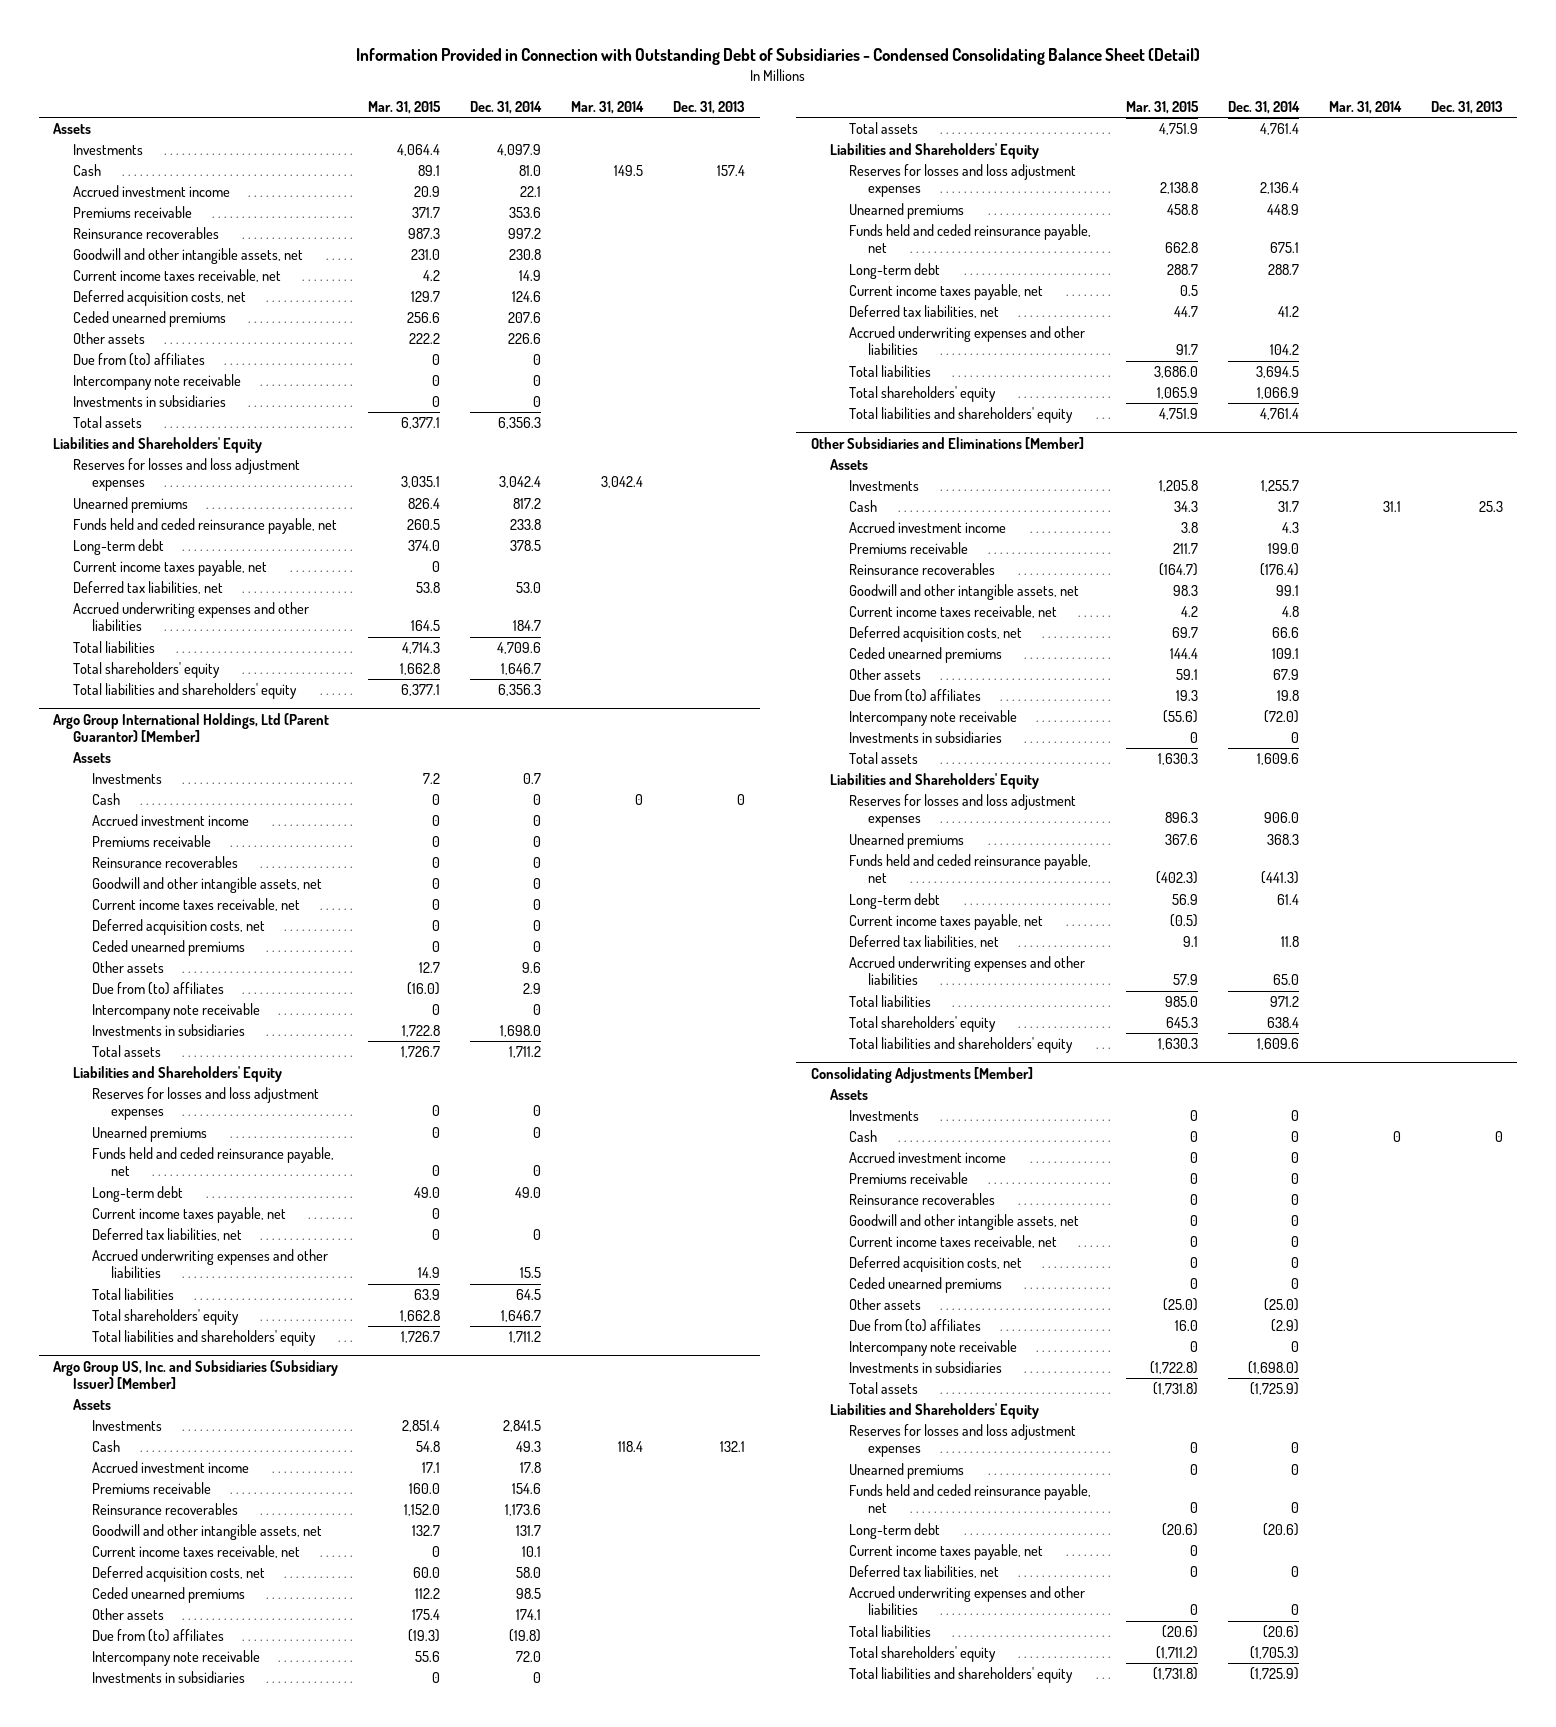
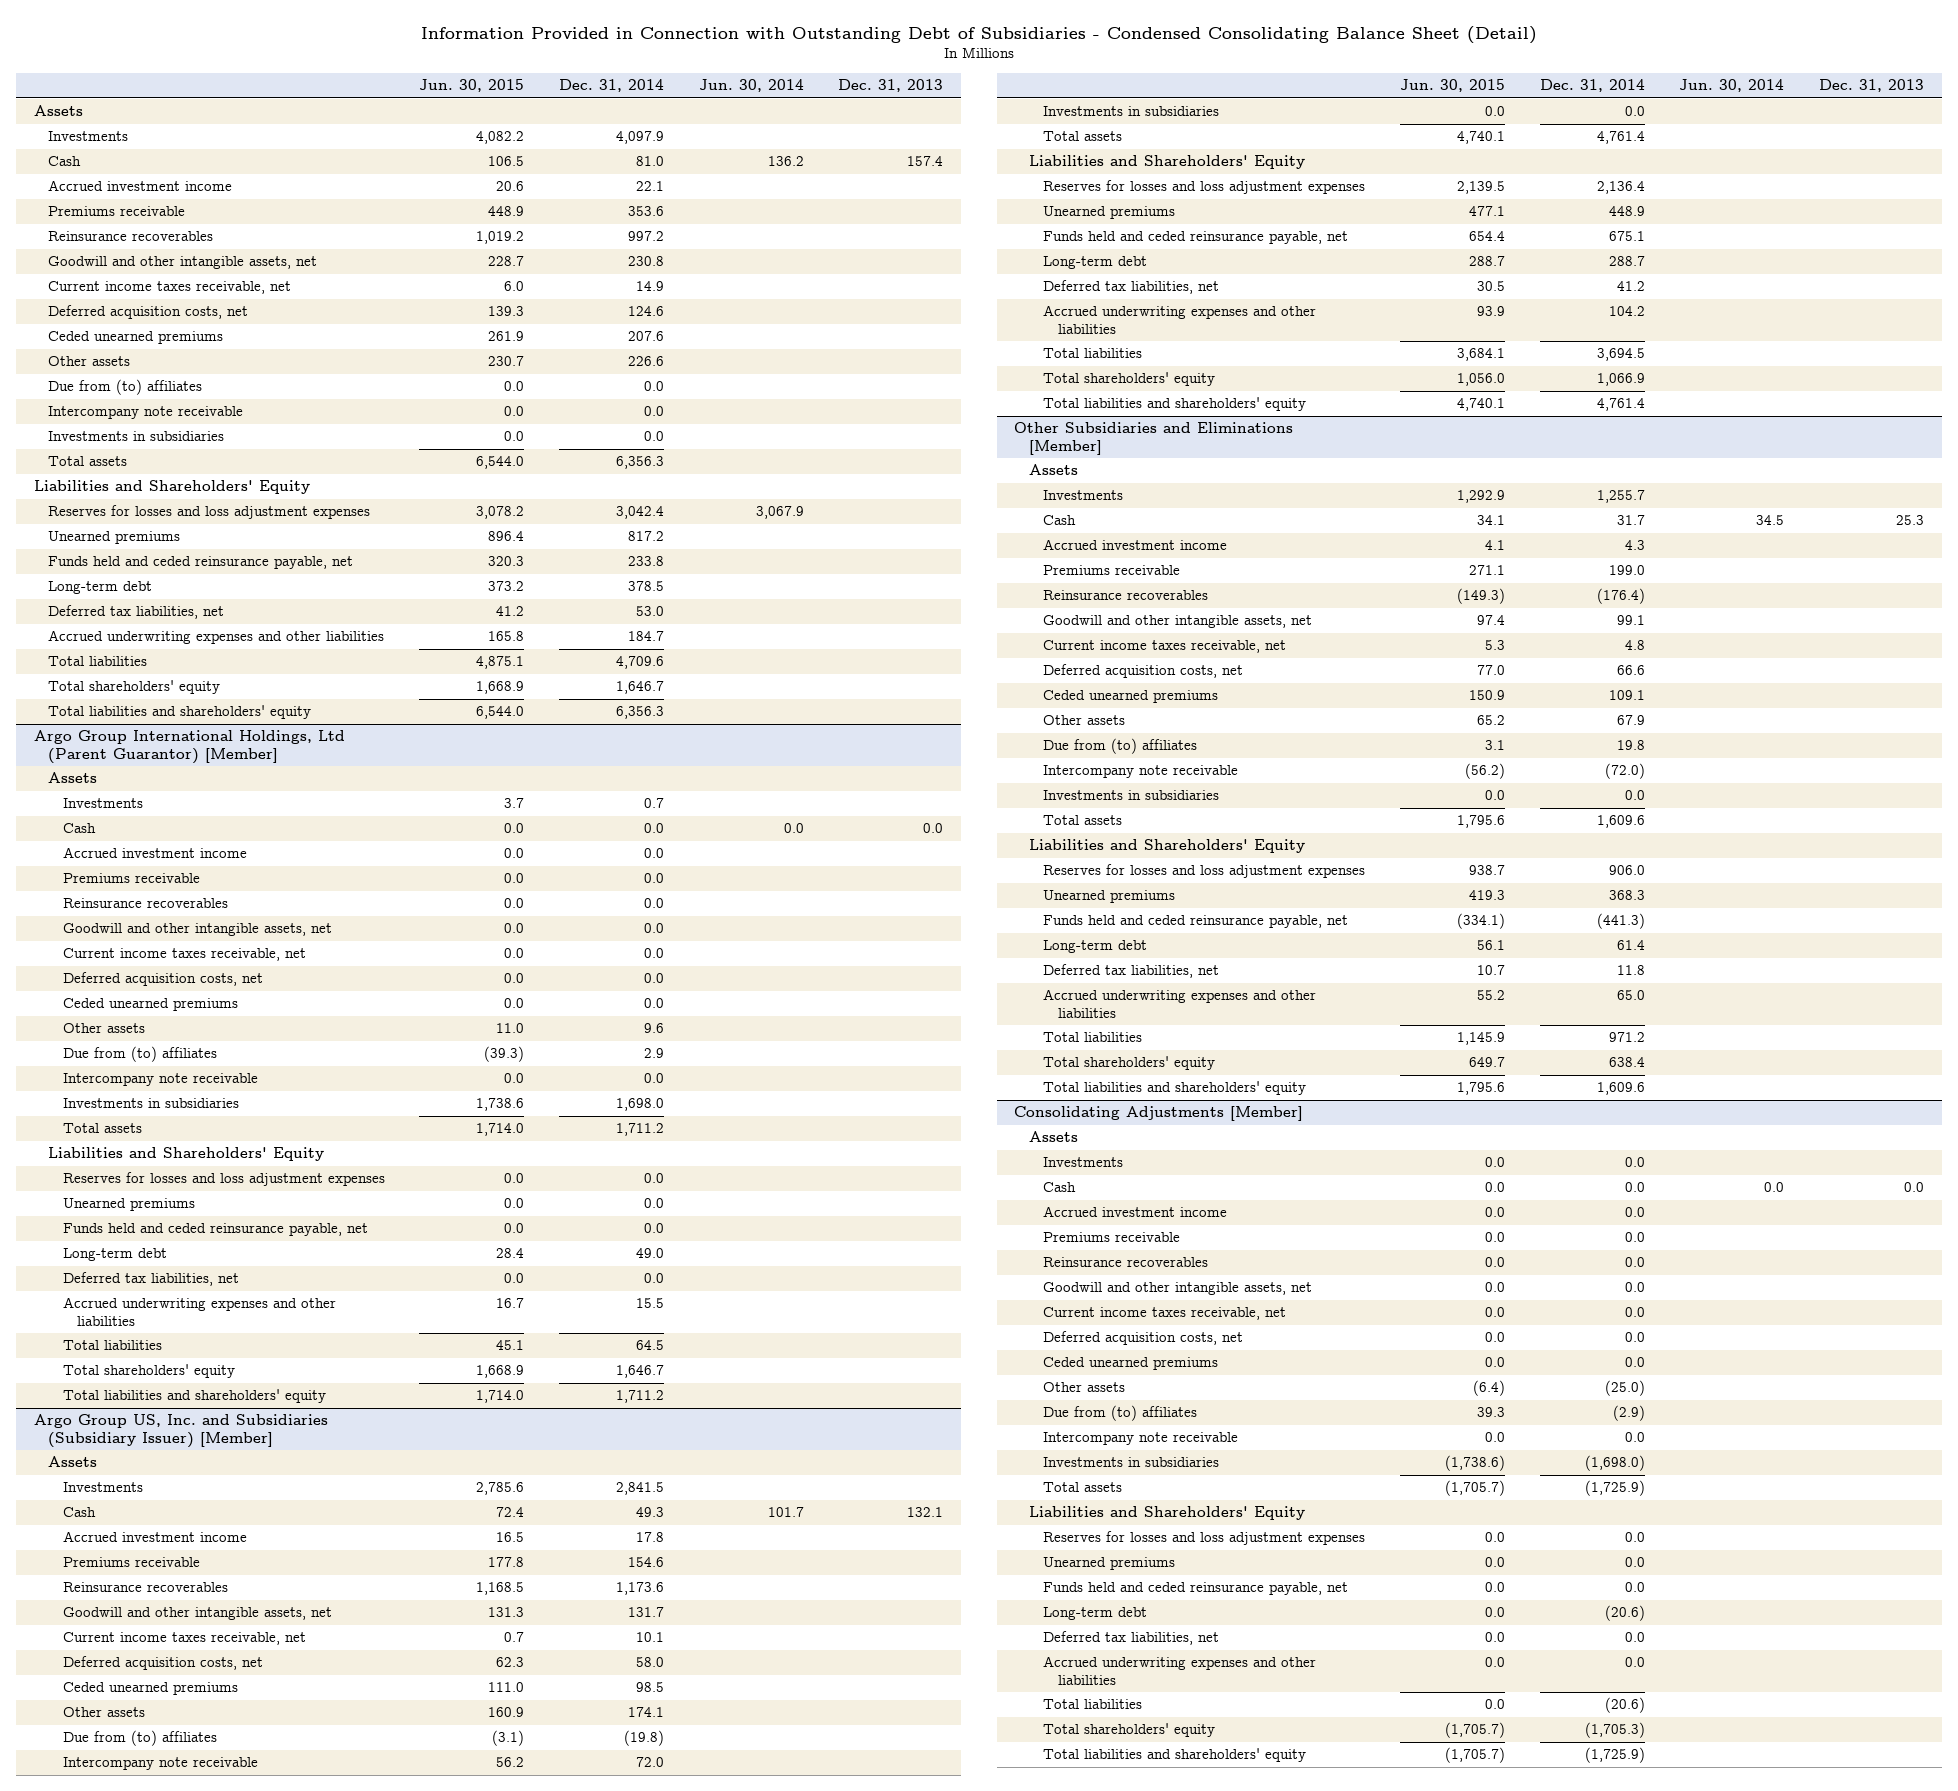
- | Mar. 31, 2015 | Dec. 31, 2014 | Mar. 31, 2014 | Dec. 31, 2013
+ | Jun. 30, 2015 | Dec. 31, 2014 | Jun. 30, 2014 | Dec. 31, 2013
- Due from (to) affiliates | 0 | 0 | |
- Intercompany note receivable | 0 | 0 | |
- Investments in subsidiaries | 0 | 0 | |
+ Due from (to) affiliates | 0.0 | 0.0 | |
+ Intercompany note receivable | 0.0 | 0.0 | |
+ Investments in subsidiaries | 0.0 | 0.0 | |
- Current income taxes payable, net | 0 | | |
@ Argo Group International Holdings, Ltd (Parent Guarantor) [Member]
- Cash | 0 | 0 | 0 | 0
- Accrued investment income | 0 | 0 | |
- Premiums receivable | 0 | 0 | |
- Reinsurance recoverables | 0 | 0 | |
- Goodwill and other intangible assets, net | 0 | 0 | |
- Current income taxes receivable, net | 0 | 0 | |
- Deferred acquisition costs, net | 0 | 0 | |
- Ceded unearned premiums | 0 | 0 | |
+ Cash | 0.0 | 0.0 | 0.0 | 0.0
+ Accrued investment income | 0.0 | 0.0 | |
+ Premiums receivable | 0.0 | 0.0 | |
+ Reinsurance recoverables | 0.0 | 0.0 | |
+ Goodwill and other intangible assets, net | 0.0 | 0.0 | |
+ Current income taxes receivable, net | 0.0 | 0.0 | |
+ Deferred acquisition costs, net | 0.0 | 0.0 | |
+ Ceded unearned premiums | 0.0 | 0.0 | |
- Intercompany note receivable | 0 | 0 | |
+ Intercompany note receivable | 0.0 | 0.0 | |
- Reserves for losses and loss adjustment expenses | 0 | 0 | |
- Unearned premiums | 0 | 0 | |
- Funds held and ceded reinsurance payable, net | 0 | 0 | |
+ Reserves for losses and loss adjustment expenses | 0.0 | 0.0 | |
+ Unearned premiums | 0.0 | 0.0 | |
+ Funds held and ceded reinsurance payable, net | 0.0 | 0.0 | |
- Current income taxes payable, net | 0 | | |
- Deferred tax liabilities, net | 0 | 0 | |
+ Deferred tax liabilities, net | 0.0 | 0.0 | |
@ Argo Group US, Inc. and Subsidiaries (Subsidiary Issuer) [Member]
- Investments in subsidiaries | 0 | 0 | |
+ Investments in subsidiaries | 0.0 | 0.0 | |
- Current income taxes payable, net | 0.5 | | |
@ Other Subsidiaries and Eliminations [Member]
- Investments in subsidiaries | 0 | 0 | |
+ Investments in subsidiaries | 0.0 | 0.0 | |
- Current income taxes payable, net | (0.5) | | |
@ Consolidating Adjustments [Member]
- Investments | 0 | 0 | |
- Cash | 0 | 0 | 0 | 0
- Accrued investment income | 0 | 0 | |
- Premiums receivable | 0 | 0 | |
- Reinsurance recoverables | 0 | 0 | |
- Goodwill and other intangible assets, net | 0 | 0 | |
- Current income taxes receivable, net | 0 | 0 | |
- Deferred acquisition costs, net | 0 | 0 | |
- Ceded unearned premiums | 0 | 0 | |
+ Investments | 0.0 | 0.0 | |
+ Cash | 0.0 | 0.0 | 0.0 | 0.0
+ Accrued investment income | 0.0 | 0.0 | |
+ Premiums receivable | 0.0 | 0.0 | |
+ Reinsurance recoverables | 0.0 | 0.0 | |
+ Goodwill and other intangible assets, net | 0.0 | 0.0 | |
+ Current income taxes receivable, net | 0.0 | 0.0 | |
+ Deferred acquisition costs, net | 0.0 | 0.0 | |
+ Ceded unearned premiums | 0.0 | 0.0 | |
- Intercompany note receivable | 0 | 0 | |
+ Intercompany note receivable | 0.0 | 0.0 | |
- Reserves for losses and loss adjustment expenses | 0 | 0 | |
- Unearned premiums | 0 | 0 | |
- Funds held and ceded reinsurance payable, net | 0 | 0 | |
+ Reserves for losses and loss adjustment expenses | 0.0 | 0.0 | |
+ Unearned premiums | 0.0 | 0.0 | |
+ Funds held and ceded reinsurance payable, net | 0.0 | 0.0 | |
- Current income taxes payable, net | 0 | | |
- Deferred tax liabilities, net | 0 | 0 | |
- Accrued underwriting expenses and other liabilities | 0 | 0 | |
+ Deferred tax liabilities, net | 0.0 | 0.0 | |
+ Accrued underwriting expenses and other liabilities | 0.0 | 0.0 | |

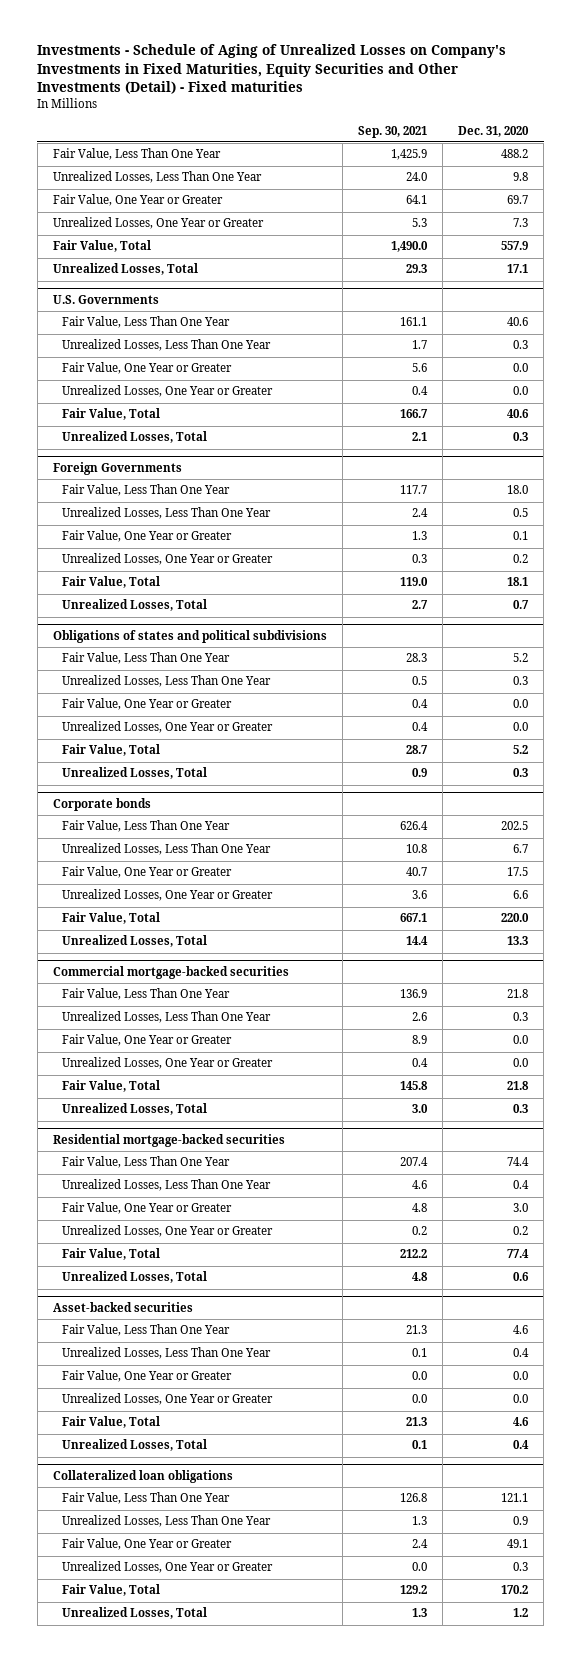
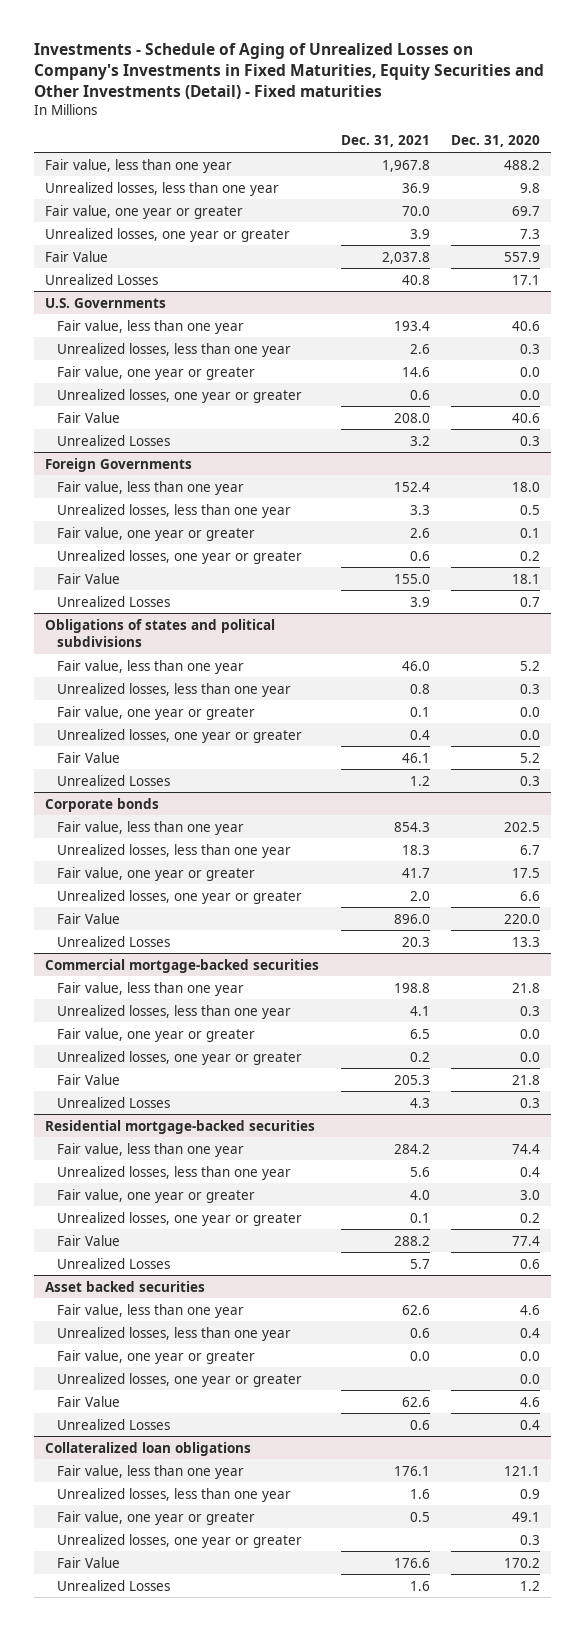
- | Sep. 30, 2021 | Dec. 31, 2020
+ | Dec. 31, 2021 | Dec. 31, 2020
- Fair Value, Less Than One Year | 1,425.9 | 488.2
- Unrealized Losses, Less Than One Year | 24.0 | 9.8
- Fair Value, One Year or Greater | 64.1 | 69.7
- Unrealized Losses, One Year or Greater | 5.3 | 7.3
- Fair Value, Total | 1,490.0 | 557.9
- Unrealized Losses, Total | 29.3 | 17.1
+ Fair value, less than one year | 1,967.8 | 488.2
+ Unrealized losses, less than one year | 36.9 | 9.8
+ Fair value, one year or greater | 70.0 | 69.7
+ Unrealized losses, one year or greater | 3.9 | 7.3
+ Fair Value | 2,037.8 | 557.9
+ Unrealized Losses | 40.8 | 17.1
@ U.S. Governments
- Fair Value, Less Than One Year | 161.1 | 40.6
- Unrealized Losses, Less Than One Year | 1.7 | 0.3
- Fair Value, One Year or Greater | 5.6 | 0.0
- Unrealized Losses, One Year or Greater | 0.4 | 0.0
- Fair Value, Total | 166.7 | 40.6
- Unrealized Losses, Total | 2.1 | 0.3
+ Fair value, less than one year | 193.4 | 40.6
+ Unrealized losses, less than one year | 2.6 | 0.3
+ Fair value, one year or greater | 14.6 | 0.0
+ Unrealized losses, one year or greater | 0.6 | 0.0
+ Fair Value | 208.0 | 40.6
+ Unrealized Losses | 3.2 | 0.3
@ Foreign Governments
- Fair Value, Less Than One Year | 117.7 | 18.0
- Unrealized Losses, Less Than One Year | 2.4 | 0.5
- Fair Value, One Year or Greater | 1.3 | 0.1
- Unrealized Losses, One Year or Greater | 0.3 | 0.2
- Fair Value, Total | 119.0 | 18.1
- Unrealized Losses, Total | 2.7 | 0.7
+ Fair value, less than one year | 152.4 | 18.0
+ Unrealized losses, less than one year | 3.3 | 0.5
+ Fair value, one year or greater | 2.6 | 0.1
+ Unrealized losses, one year or greater | 0.6 | 0.2
+ Fair Value | 155.0 | 18.1
+ Unrealized Losses | 3.9 | 0.7
@ Obligations of states and political subdivisions
- Fair Value, Less Than One Year | 28.3 | 5.2
- Unrealized Losses, Less Than One Year | 0.5 | 0.3
- Fair Value, One Year or Greater | 0.4 | 0.0
- Unrealized Losses, One Year or Greater | 0.4 | 0.0
- Fair Value, Total | 28.7 | 5.2
- Unrealized Losses, Total | 0.9 | 0.3
+ Fair value, less than one year | 46.0 | 5.2
+ Unrealized losses, less than one year | 0.8 | 0.3
+ Fair value, one year or greater | 0.1 | 0.0
+ Unrealized losses, one year or greater | 0.4 | 0.0
+ Fair Value | 46.1 | 5.2
+ Unrealized Losses | 1.2 | 0.3
@ Corporate bonds
- Fair Value, Less Than One Year | 626.4 | 202.5
- Unrealized Losses, Less Than One Year | 10.8 | 6.7
- Fair Value, One Year or Greater | 40.7 | 17.5
- Unrealized Losses, One Year or Greater | 3.6 | 6.6
- Fair Value, Total | 667.1 | 220.0
- Unrealized Losses, Total | 14.4 | 13.3
+ Fair value, less than one year | 854.3 | 202.5
+ Unrealized losses, less than one year | 18.3 | 6.7
+ Fair value, one year or greater | 41.7 | 17.5
+ Unrealized losses, one year or greater | 2.0 | 6.6
+ Fair Value | 896.0 | 220.0
+ Unrealized Losses | 20.3 | 13.3
@ Commercial mortgage-backed securities
- Fair Value, Less Than One Year | 136.9 | 21.8
- Unrealized Losses, Less Than One Year | 2.6 | 0.3
- Fair Value, One Year or Greater | 8.9 | 0.0
- Unrealized Losses, One Year or Greater | 0.4 | 0.0
- Fair Value, Total | 145.8 | 21.8
- Unrealized Losses, Total | 3.0 | 0.3
+ Fair value, less than one year | 198.8 | 21.8
+ Unrealized losses, less than one year | 4.1 | 0.3
+ Fair value, one year or greater | 6.5 | 0.0
+ Unrealized losses, one year or greater | 0.2 | 0.0
+ Fair Value | 205.3 | 21.8
+ Unrealized Losses | 4.3 | 0.3
@ Residential mortgage-backed securities
- Fair Value, Less Than One Year | 207.4 | 74.4
- Unrealized Losses, Less Than One Year | 4.6 | 0.4
- Fair Value, One Year or Greater | 4.8 | 3.0
- Unrealized Losses, One Year or Greater | 0.2 | 0.2
- Fair Value, Total | 212.2 | 77.4
- Unrealized Losses, Total | 4.8 | 0.6
- Asset-backed securities
- Fair Value, Less Than One Year | 21.3 | 4.6
- Unrealized Losses, Less Than One Year | 0.1 | 0.4
- Fair Value, One Year or Greater | 0.0 | 0.0
- Unrealized Losses, One Year or Greater | 0.0 | 0.0
- Fair Value, Total | 21.3 | 4.6
- Unrealized Losses, Total | 0.1 | 0.4
@ Residential mortgage-backed securities
+ Fair value, less than one year | 284.2 | 74.4
+ Unrealized losses, less than one year | 5.6 | 0.4
+ Fair value, one year or greater | 4.0 | 3.0
+ Unrealized losses, one year or greater | 0.1 | 0.2
+ Fair Value | 288.2 | 77.4
+ Unrealized Losses | 5.7 | 0.6
+ Asset backed securities
+ Fair value, less than one year | 62.6 | 4.6
+ Unrealized losses, less than one year | 0.6 | 0.4
+ Fair value, one year or greater | 0.0 | 0.0
+ Unrealized losses, one year or greater | | 0.0
+ Fair Value | 62.6 | 4.6
+ Unrealized Losses | 0.6 | 0.4
@ Collateralized loan obligations
- Fair Value, Less Than One Year | 126.8 | 121.1
- Unrealized Losses, Less Than One Year | 1.3 | 0.9
- Fair Value, One Year or Greater | 2.4 | 49.1
- Unrealized Losses, One Year or Greater | 0.0 | 0.3
- Fair Value, Total | 129.2 | 170.2
- Unrealized Losses, Total | 1.3 | 1.2
+ Fair value, less than one year | 176.1 | 121.1
+ Unrealized losses, less than one year | 1.6 | 0.9
+ Fair value, one year or greater | 0.5 | 49.1
+ Unrealized losses, one year or greater | | 0.3
+ Fair Value | 176.6 | 170.2
+ Unrealized Losses | 1.6 | 1.2

